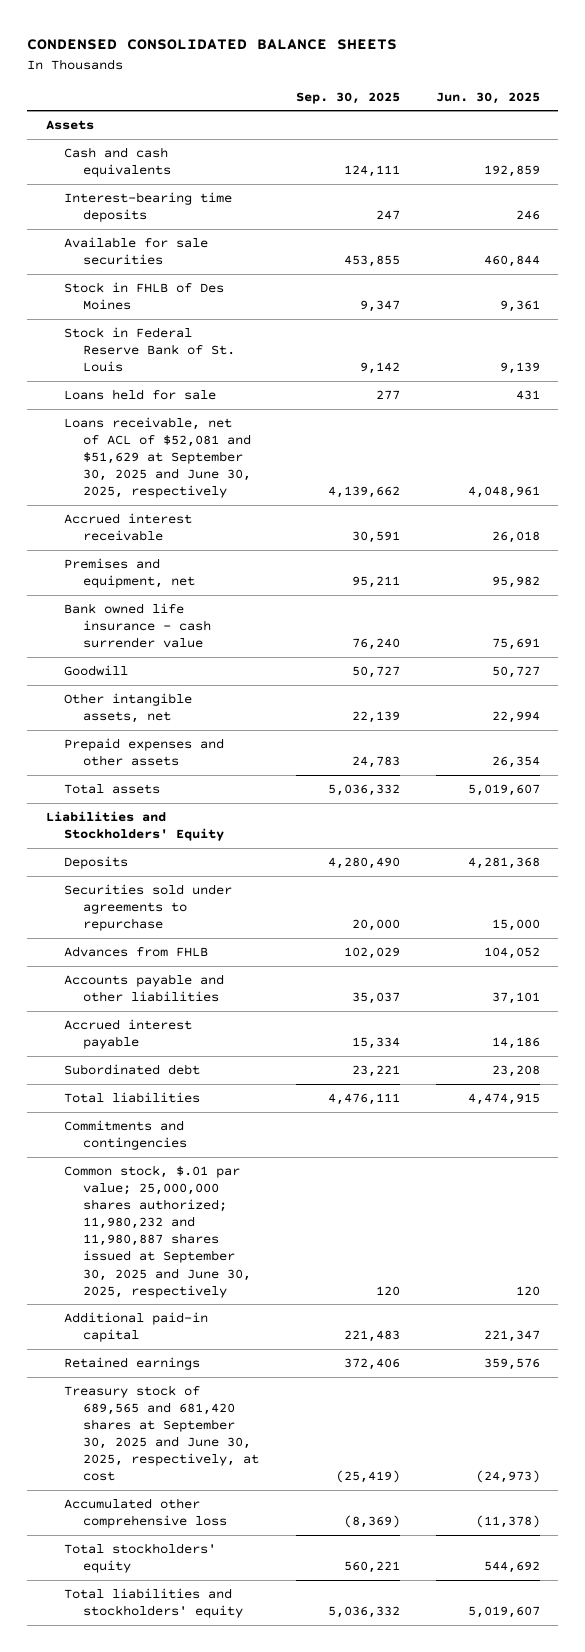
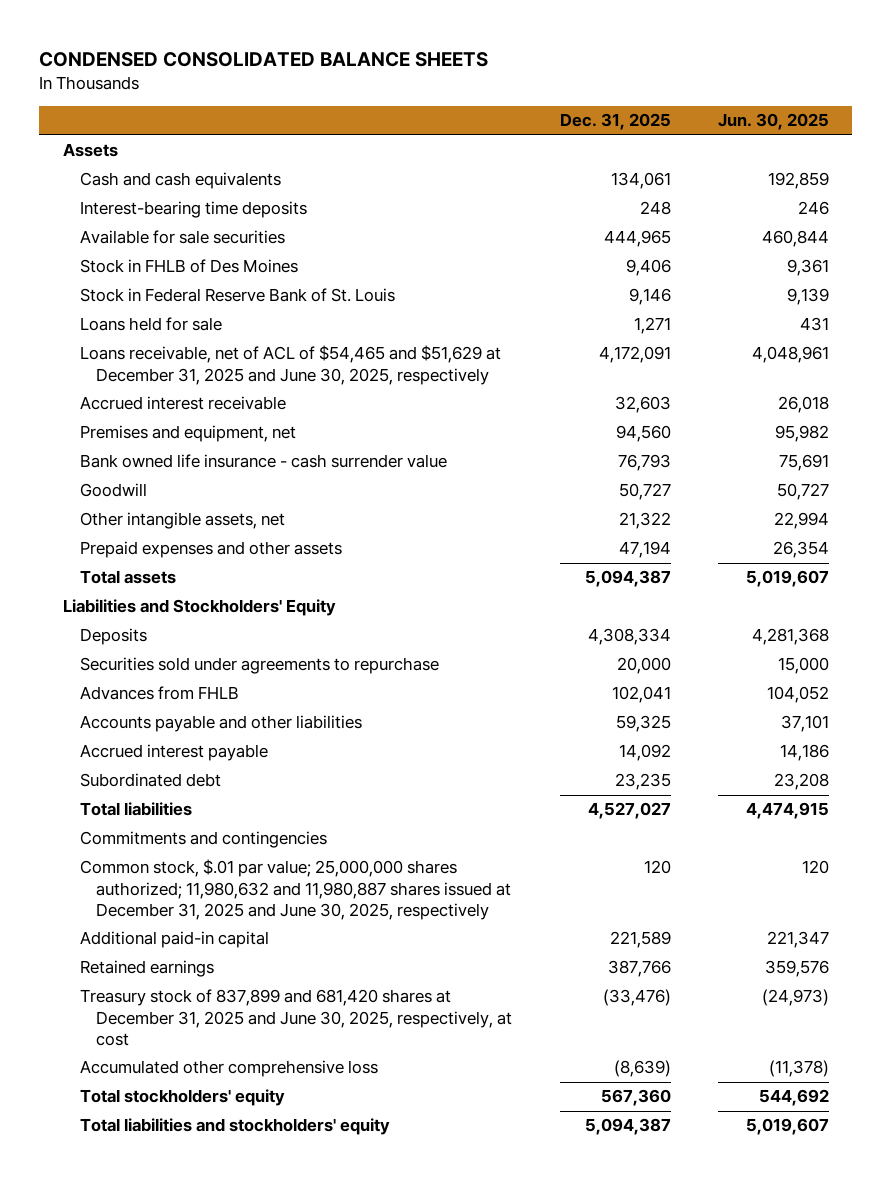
- | Sep. 30, 2025 | Jun. 30, 2025
+ | Dec. 31, 2025 | Jun. 30, 2025
- Loans receivable, net of ACL of $52,081 and $51,629 at September 30, 2025 and June 30, 2025, respectively | 4,139,662 | 4,048,961
+ Loans receivable, net of ACL of $54,465 and $51,629 at December 31, 2025 and June 30, 2025, respectively | 4,172,091 | 4,048,961
- Common stock, $.01 par value; 25,000,000 shares authorized; 11,980,232 and 11,980,887 shares issued at September 30, 2025 and June 30, 2025, respectively | 120 | 120
+ Common stock, $.01 par value; 25,000,000 shares authorized; 11,980,632 and 11,980,887 shares issued at December 31, 2025 and June 30, 2025, respectively | 120 | 120
- Treasury stock of 689,565 and 681,420 shares at September 30, 2025 and June 30, 2025, respectively, at cost | (25,419) | (24,973)
+ Treasury stock of 837,899 and 681,420 shares at December 31, 2025 and June 30, 2025, respectively, at cost | (33,476) | (24,973)

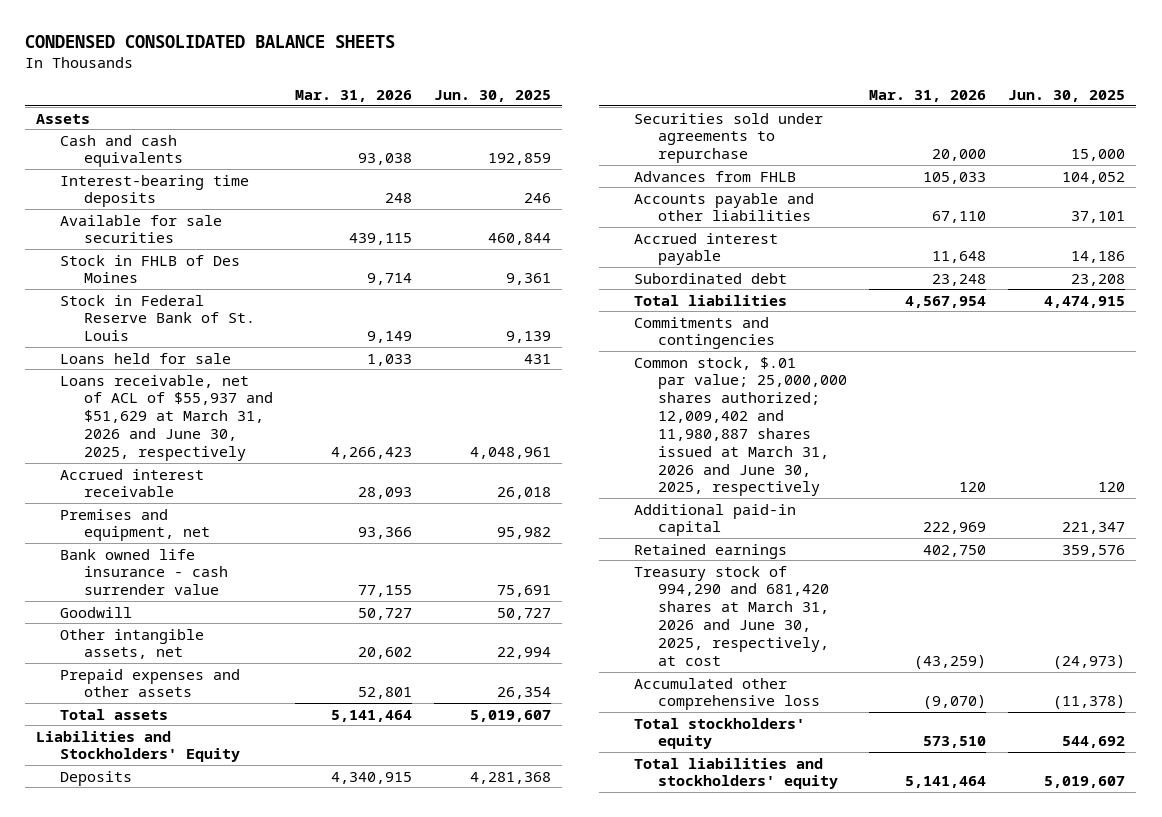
- | Dec. 31, 2025 | Jun. 30, 2025
+ | Mar. 31, 2026 | Jun. 30, 2025
- Loans receivable, net of ACL of $54,465 and $51,629 at December 31, 2025 and June 30, 2025, respectively | 4,172,091 | 4,048,961
+ Loans receivable, net of ACL of $55,937 and $51,629 at March 31, 2026 and June 30, 2025, respectively | 4,266,423 | 4,048,961
- Common stock, $.01 par value; 25,000,000 shares authorized; 11,980,632 and 11,980,887 shares issued at December 31, 2025 and June 30, 2025, respectively | 120 | 120
+ Common stock, $.01 par value; 25,000,000 shares authorized; 12,009,402 and 11,980,887 shares issued at March 31, 2026 and June 30, 2025, respectively | 120 | 120
- Treasury stock of 837,899 and 681,420 shares at December 31, 2025 and June 30, 2025, respectively, at cost | (33,476) | (24,973)
+ Treasury stock of 994,290 and 681,420 shares at March 31, 2026 and June 30, 2025, respectively, at cost | (43,259) | (24,973)

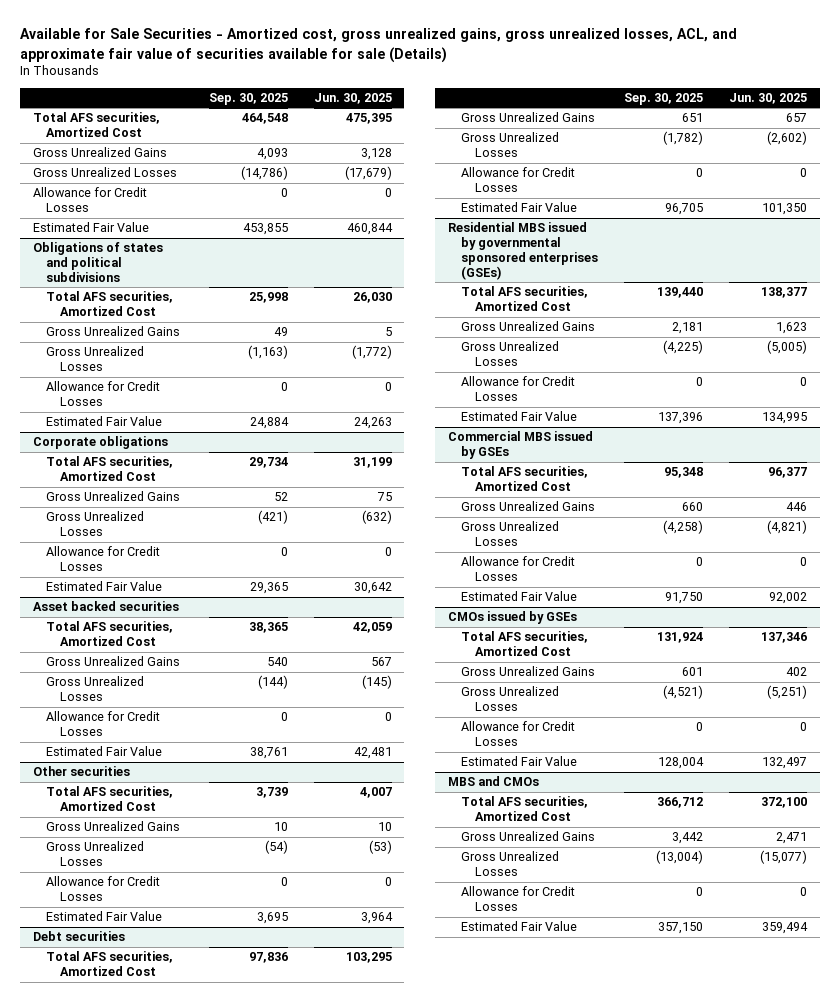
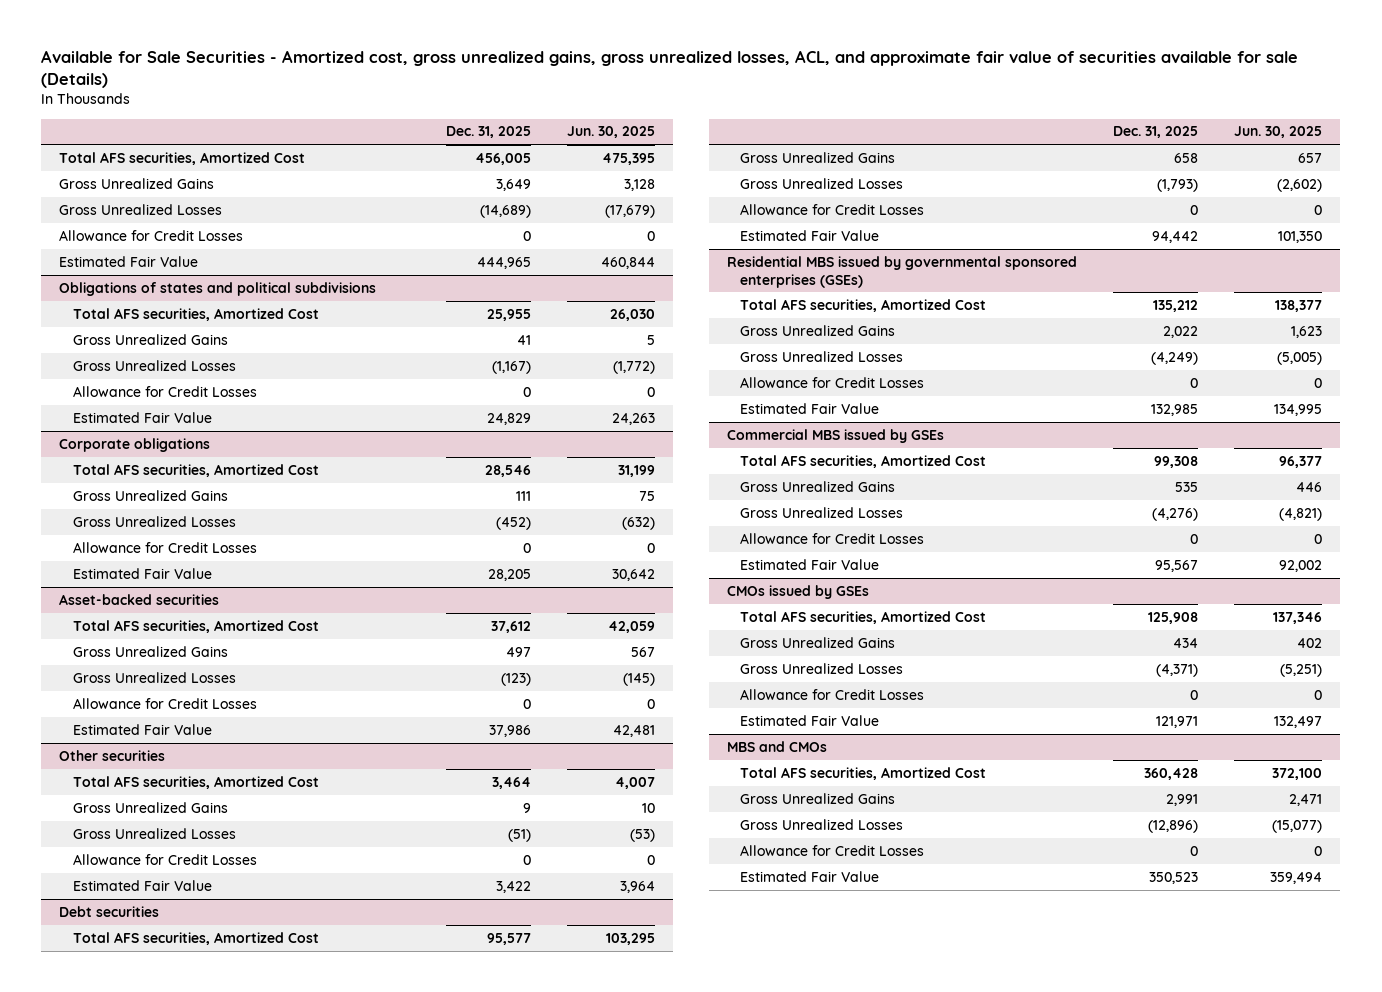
- | Sep. 30, 2025 | Jun. 30, 2025
+ | Dec. 31, 2025 | Jun. 30, 2025
- Asset backed securities
+ Asset-backed securities

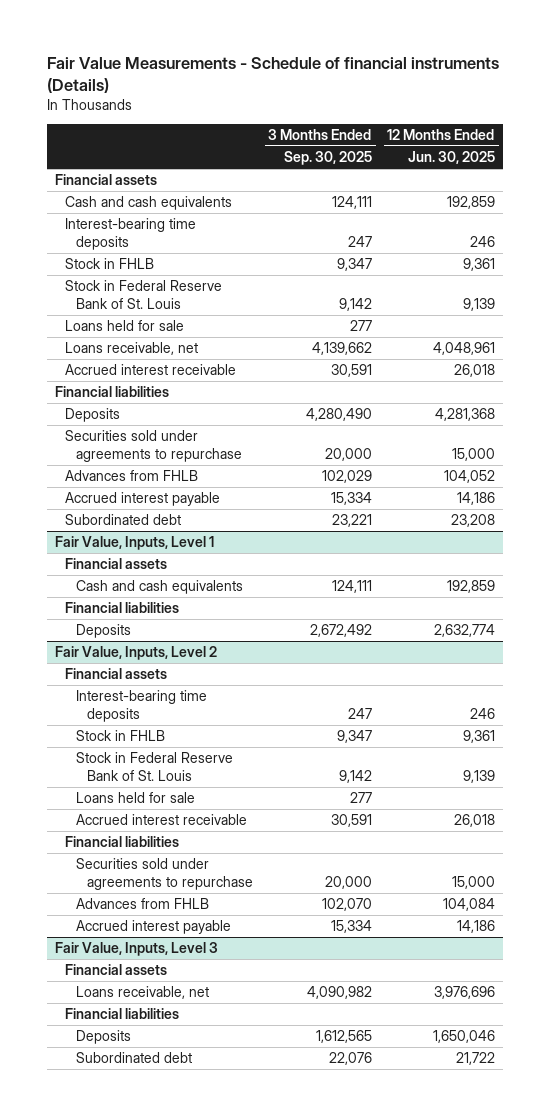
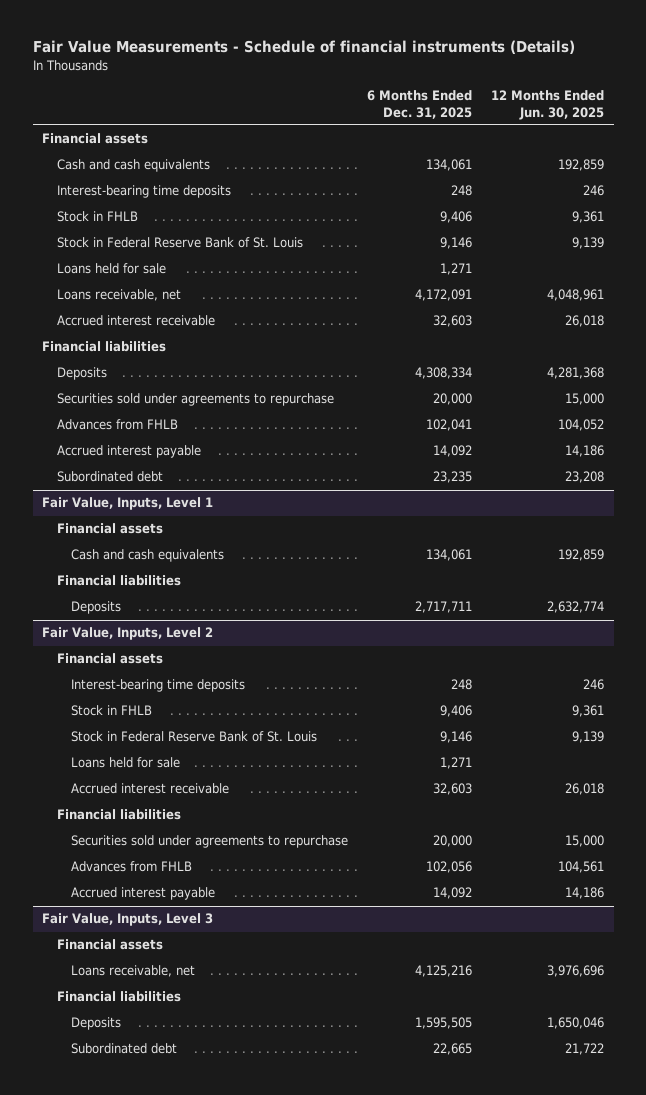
- | 3 Months Ended Sep. 30, 2025 | 12 Months Ended Jun. 30, 2025
+ | 6 Months Ended Dec. 31, 2025 | 12 Months Ended Jun. 30, 2025
@ Fair Value, Inputs, Level 2
- Advances from FHLB | 102,070 | 104,084
+ Advances from FHLB | 102,056 | 104,561

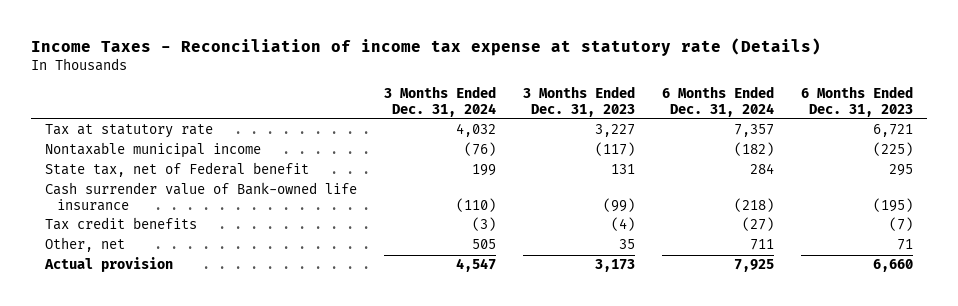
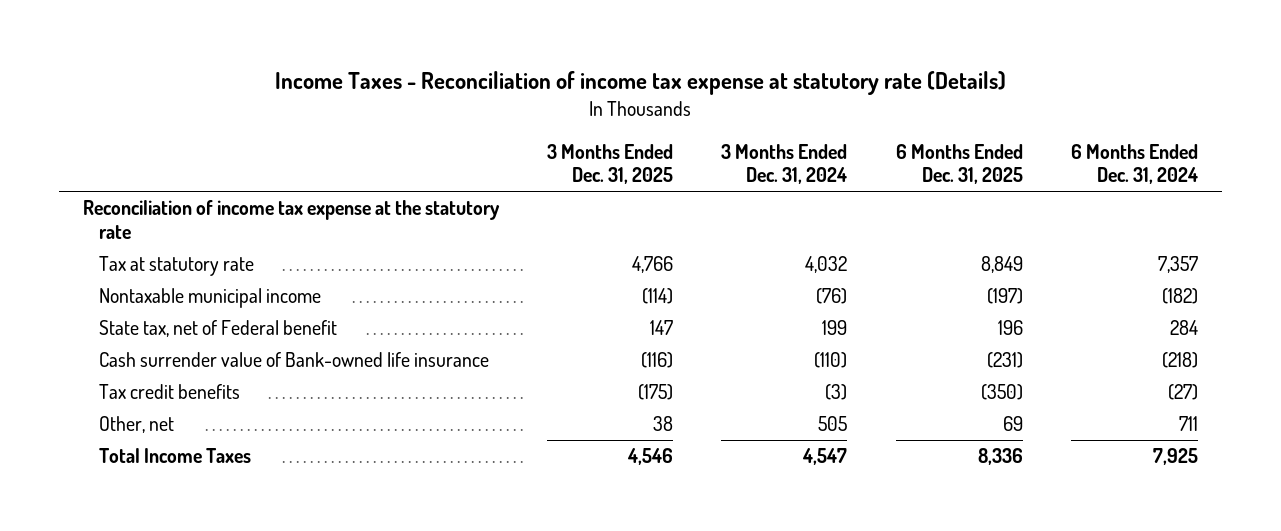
- | 3 Months Ended Dec. 31, 2024 | 3 Months Ended Dec. 31, 2023 | 6 Months Ended Dec. 31, 2024 | 6 Months Ended Dec. 31, 2023
+ | 3 Months Ended Dec. 31, 2025 | 3 Months Ended Dec. 31, 2024 | 6 Months Ended Dec. 31, 2025 | 6 Months Ended Dec. 31, 2024
+ Reconciliation of income tax expense at the statutory rate
- Actual provision | 4,547 | 3,173 | 7,925 | 6,660
+ Total Income Taxes | 4,546 | 4,547 | 8,336 | 7,925

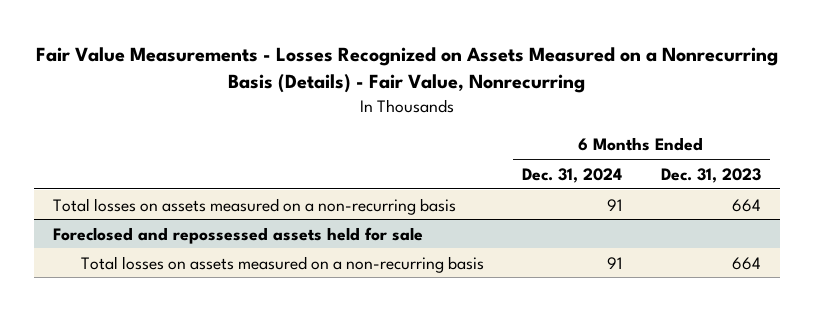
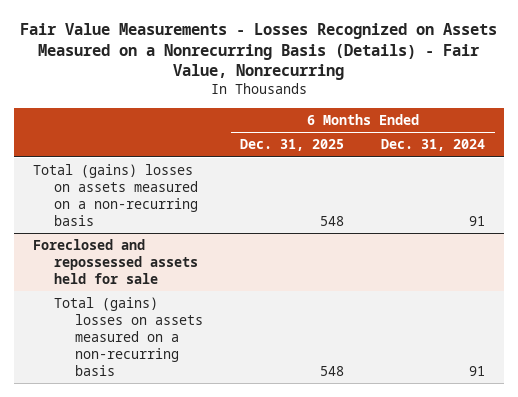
- | 6 Months Ended Dec. 31, 2024 | 6 Months Ended Dec. 31, 2023
+ | 6 Months Ended Dec. 31, 2025 | 6 Months Ended Dec. 31, 2024
- Total losses on assets measured on a non-recurring basis | 91 | 664
+ Total (gains) losses on assets measured on a non-recurring basis | 548 | 91
@ Foreclosed and repossessed assets held for sale
- Total losses on assets measured on a non-recurring basis | 91 | 664
+ Total (gains) losses on assets measured on a non-recurring basis | 548 | 91

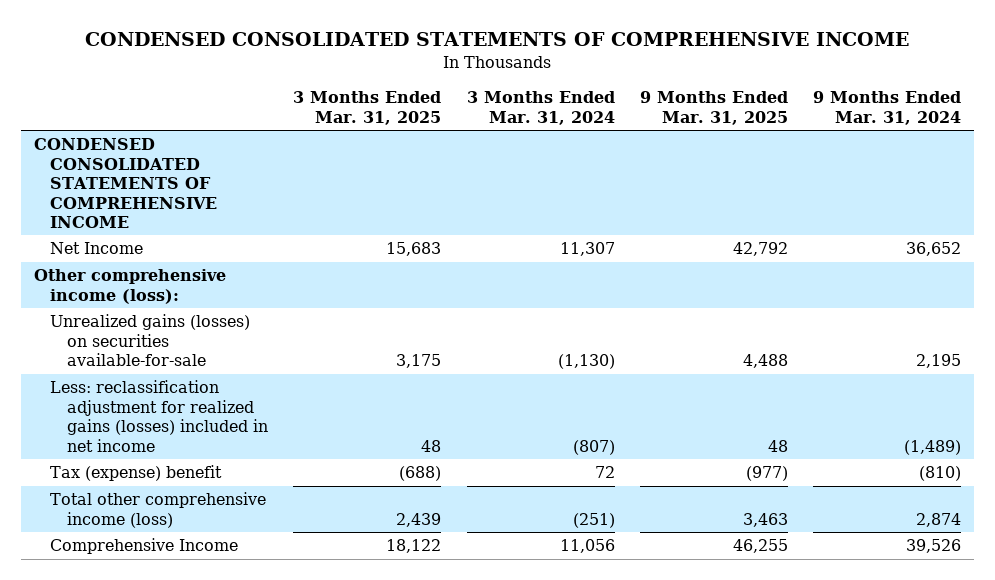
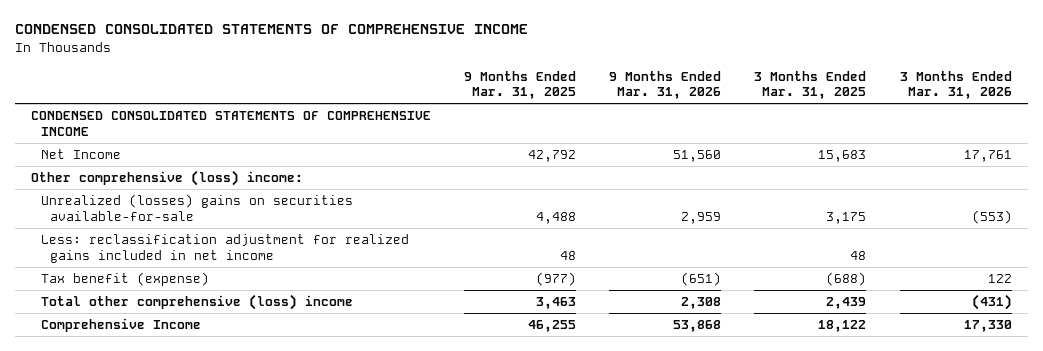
- | 3 Months Ended Mar. 31, 2025 | 3 Months Ended Mar. 31, 2024 | 9 Months Ended Mar. 31, 2025 | 9 Months Ended Mar. 31, 2024
+ | 9 Months Ended Mar. 31, 2025 | 9 Months Ended Mar. 31, 2026 | 3 Months Ended Mar. 31, 2025 | 3 Months Ended Mar. 31, 2026
- Other comprehensive income (loss):
- Unrealized gains (losses) on securities available-for-sale | 3,175 | (1,130) | 4,488 | 2,195
- Less: reclassification adjustment for realized gains (losses) included in net income | 48 | (807) | 48 | (1,489)
- Tax (expense) benefit | (688) | 72 | (977) | (810)
- Total other comprehensive income (loss) | 2,439 | (251) | 3,463 | 2,874
+ Other comprehensive (loss) income:
+ Unrealized (losses) gains on securities available-for-sale | 4,488 | 2,959 | 3,175 | (553)
+ Less: reclassification adjustment for realized gains included in net income | 48 | | 48 |
+ Tax benefit (expense) | (977) | (651) | (688) | 122
+ Total other comprehensive (loss) income | 3,463 | 2,308 | 2,439 | (431)

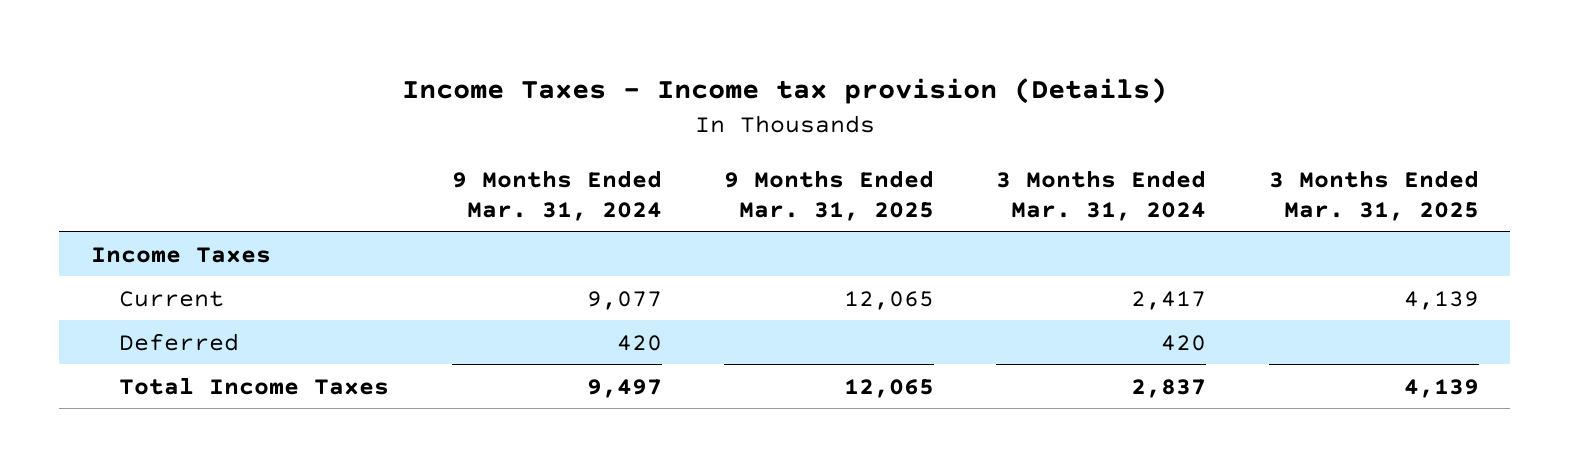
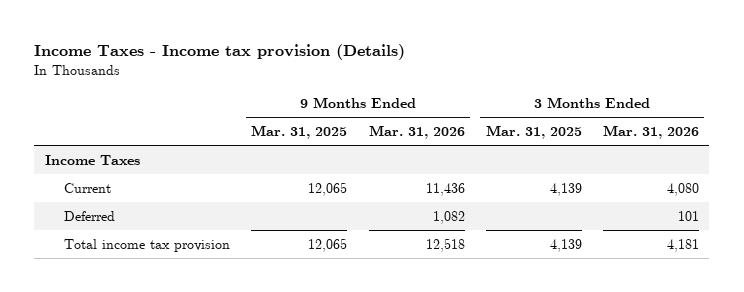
- | 9 Months Ended Mar. 31, 2024 | 9 Months Ended Mar. 31, 2025 | 3 Months Ended Mar. 31, 2024 | 3 Months Ended Mar. 31, 2025
+ | 9 Months Ended Mar. 31, 2025 | 9 Months Ended Mar. 31, 2026 | 3 Months Ended Mar. 31, 2025 | 3 Months Ended Mar. 31, 2026
- Total Income Taxes | 9,497 | 12,065 | 2,837 | 4,139
+ Total income tax provision | 12,065 | 12,518 | 4,139 | 4,181

